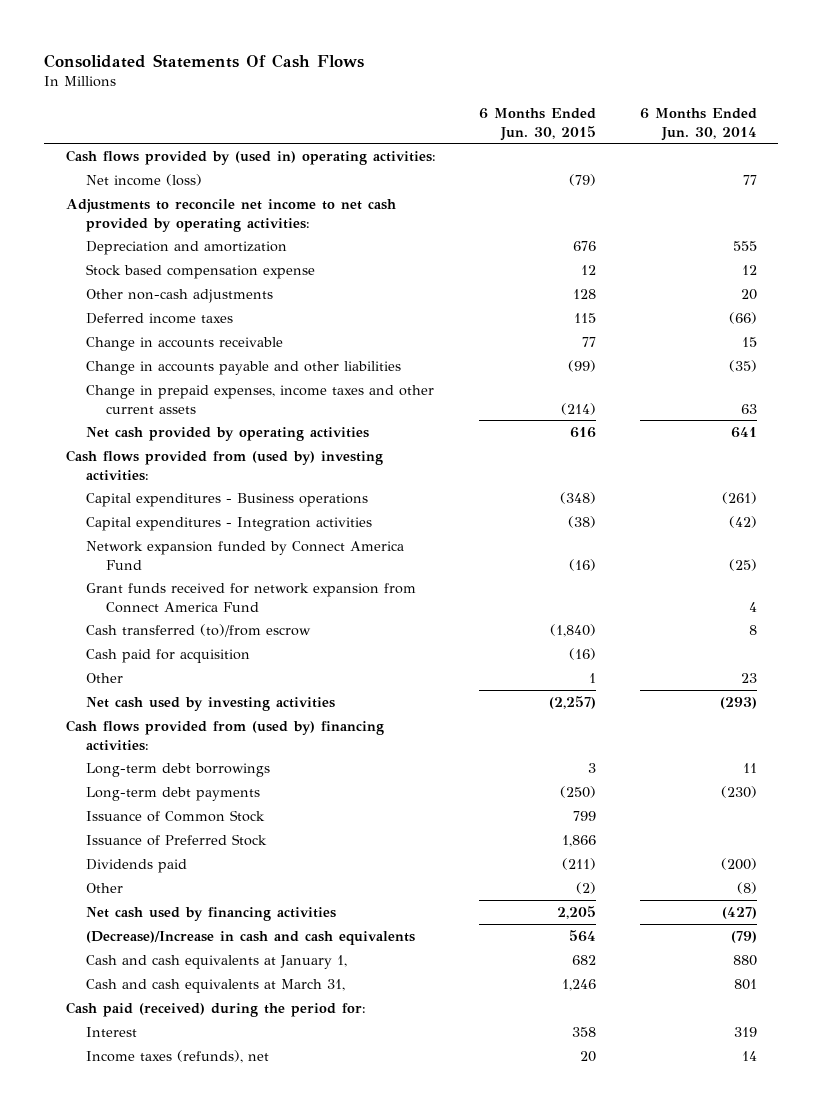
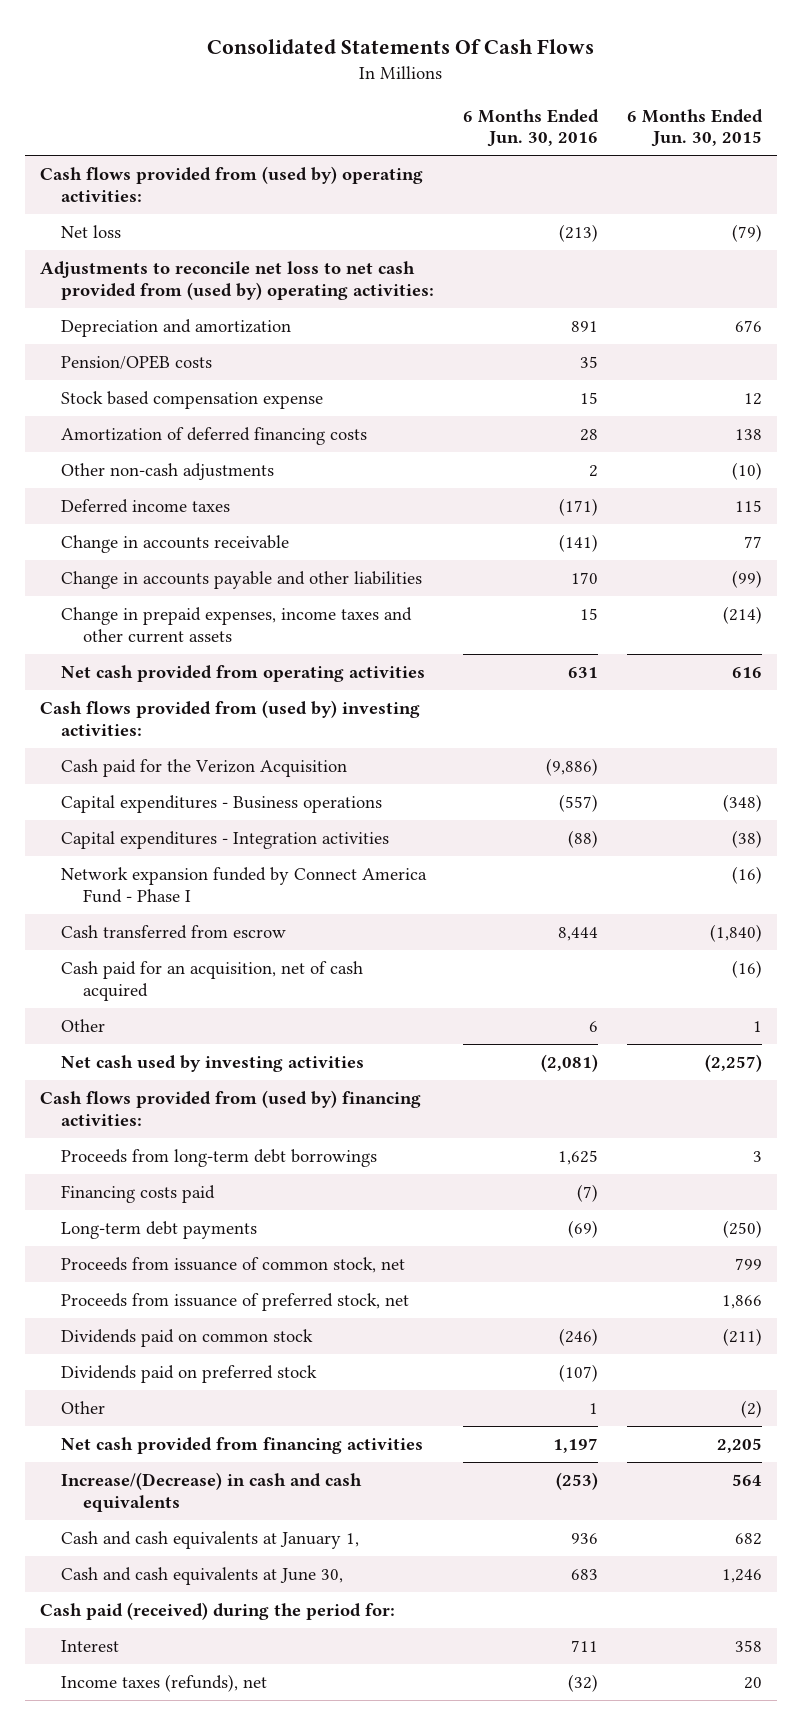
- | 6 Months Ended Jun. 30, 2015 | 6 Months Ended Jun. 30, 2014
+ | 6 Months Ended Jun. 30, 2016 | 6 Months Ended Jun. 30, 2015
- Cash flows provided by (used in) operating activities:
- Net income (loss) | (79) | 77
- Adjustments to reconcile net income to net cash provided by operating activities:
+ Cash flows provided from (used by) operating activities:
+ Net loss | (213) | (79)
+ Adjustments to reconcile net loss to net cash provided from (used by) operating activities:
+ Pension/OPEB costs | 35 |
- Other non-cash adjustments | 128 | 20
+ Amortization of deferred financing costs | 28 | 138
+ Other non-cash adjustments | 2 | (10)
- Net cash provided by operating activities | 616 | 641
+ Net cash provided from operating activities | 631 | 616
+ Cash paid for the Verizon Acquisition | (9,886) |
- Network expansion funded by Connect America Fund | (16) | (25)
- Grant funds received for network expansion from Connect America Fund | | 4
- Cash transferred (to)/from escrow | (1,840) | 8
- Cash paid for acquisition | (16) |
+ Network expansion funded by Connect America Fund - Phase I | | (16)
+ Cash transferred from escrow | 8,444 | (1,840)
+ Cash paid for an acquisition, net of cash acquired | | (16)
- Long-term debt borrowings | 3 | 11
+ Proceeds from long-term debt borrowings | 1,625 | 3
+ Financing costs paid | (7) |
- Issuance of Common Stock | 799 |
- Issuance of Preferred Stock | 1,866 |
- Dividends paid | (211) | (200)
+ Proceeds from issuance of common stock, net | | 799
+ Proceeds from issuance of preferred stock, net | | 1,866
+ Dividends paid on common stock | (246) | (211)
+ Dividends paid on preferred stock | (107) |
- Net cash used by financing activities | 2,205 | (427)
- (Decrease)/Increase in cash and cash equivalents | 564 | (79)
+ Net cash provided from financing activities | 1,197 | 2,205
+ Increase/(Decrease) in cash and cash equivalents | (253) | 564
- Cash and cash equivalents at March 31, | 1,246 | 801
+ Cash and cash equivalents at June 30, | 683 | 1,246

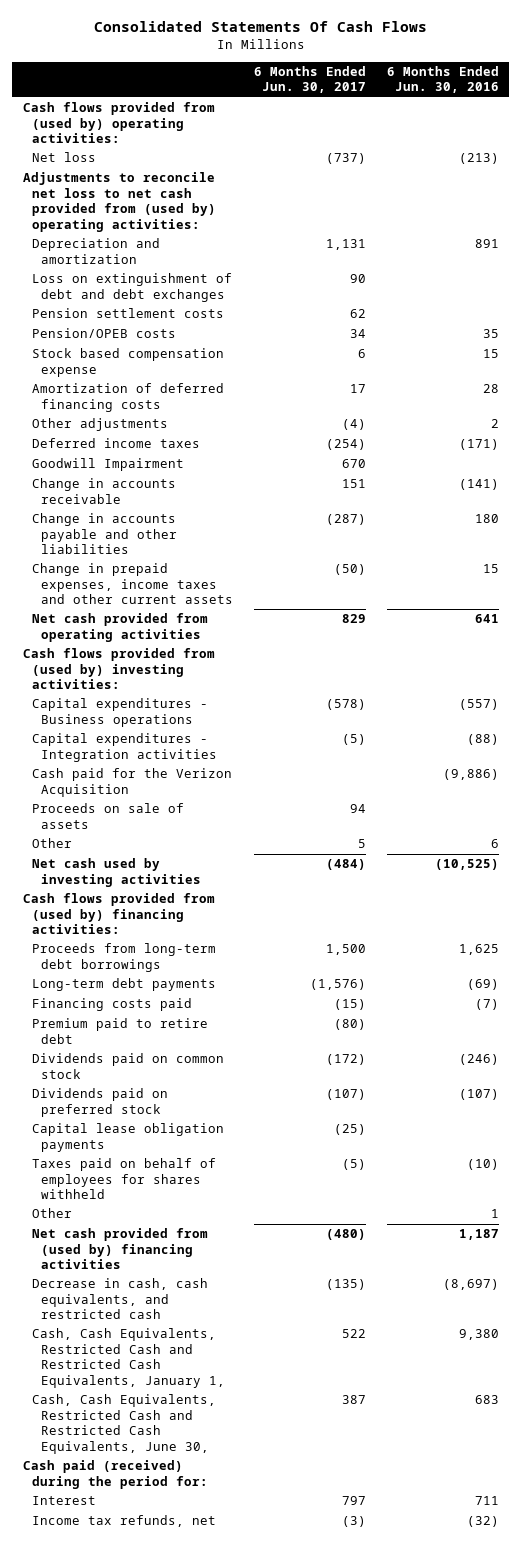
- | 6 Months Ended Jun. 30, 2016 | 6 Months Ended Jun. 30, 2015
+ | 6 Months Ended Jun. 30, 2017 | 6 Months Ended Jun. 30, 2016
+ Loss on extinguishment of debt and debt exchanges | 90 |
+ Pension settlement costs | 62 |
- Other non-cash adjustments | 2 | (10)
+ Other adjustments | (4) | 2
+ Goodwill Impairment | 670 |
- Change in accounts payable and other liabilities | 170 | (99)
+ Change in accounts payable and other liabilities | (287) | 180
- Net cash provided from operating activities | 631 | 616
+ Net cash provided from operating activities | 829 | 641
- Network expansion funded by Connect America Fund - Phase I | | (16)
- Cash transferred from escrow | 8,444 | (1,840)
- Cash paid for an acquisition, net of cash acquired | | (16)
moved down: Cash paid for the Verizon Acquisition | | (9,886)
+ Proceeds on sale of assets | 94 |
- Net cash used by investing activities | (2,081) | (2,257)
+ Net cash used by investing activities | (484) | (10,525)
- Proceeds from issuance of common stock, net | | 799
- Proceeds from issuance of preferred stock, net | | 1,866
moved down: Financing costs paid | (15) | (7)
+ Premium paid to retire debt | (80) |
+ Capital lease obligation payments | (25) |
+ Taxes paid on behalf of employees for shares withheld | (5) | (10)
- Net cash provided from financing activities | 1,197 | 2,205
- Increase/(Decrease) in cash and cash equivalents | (253) | 564
- Cash and cash equivalents at January 1, | 936 | 682
- Cash and cash equivalents at June 30, | 683 | 1,246
+ Net cash provided from (used by) financing activities | (480) | 1,187
+ Decrease in cash, cash equivalents, and restricted cash | (135) | (8,697)
+ Cash, Cash Equivalents, Restricted Cash and Restricted Cash Equivalents, January 1, | 522 | 9,380
+ Cash, Cash Equivalents, Restricted Cash and Restricted Cash Equivalents, June 30, | 387 | 683
- Income taxes (refunds), net | (32) | 20
+ Income tax refunds, net | (3) | (32)

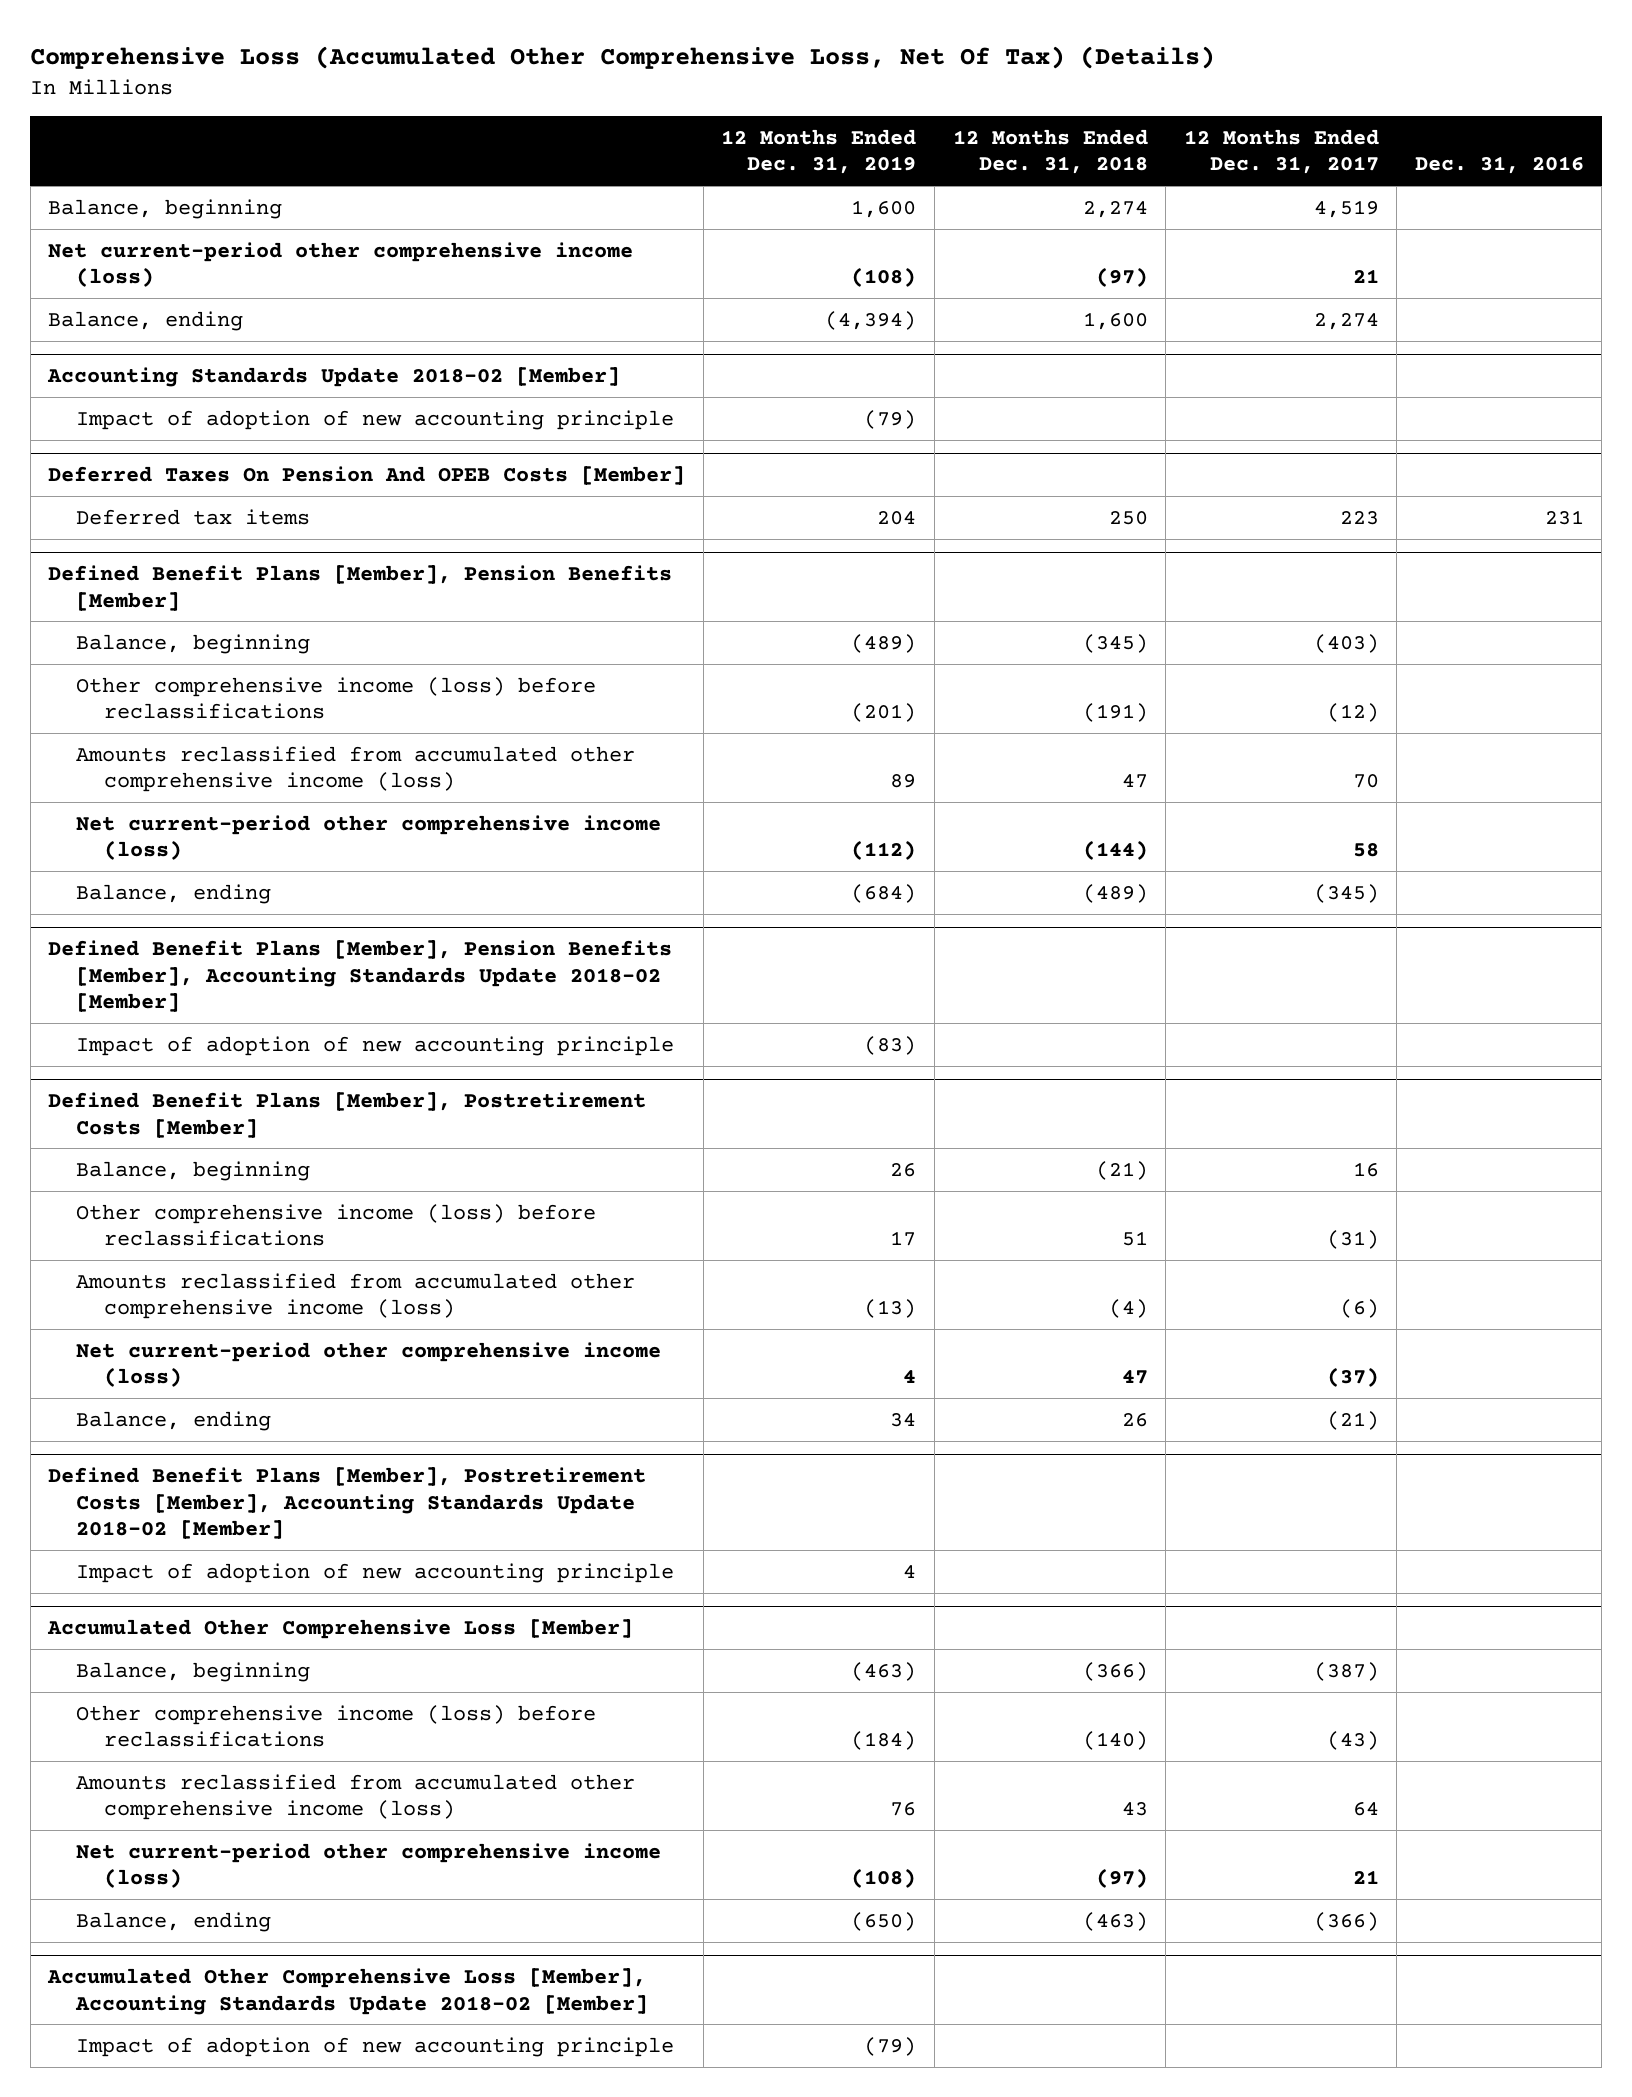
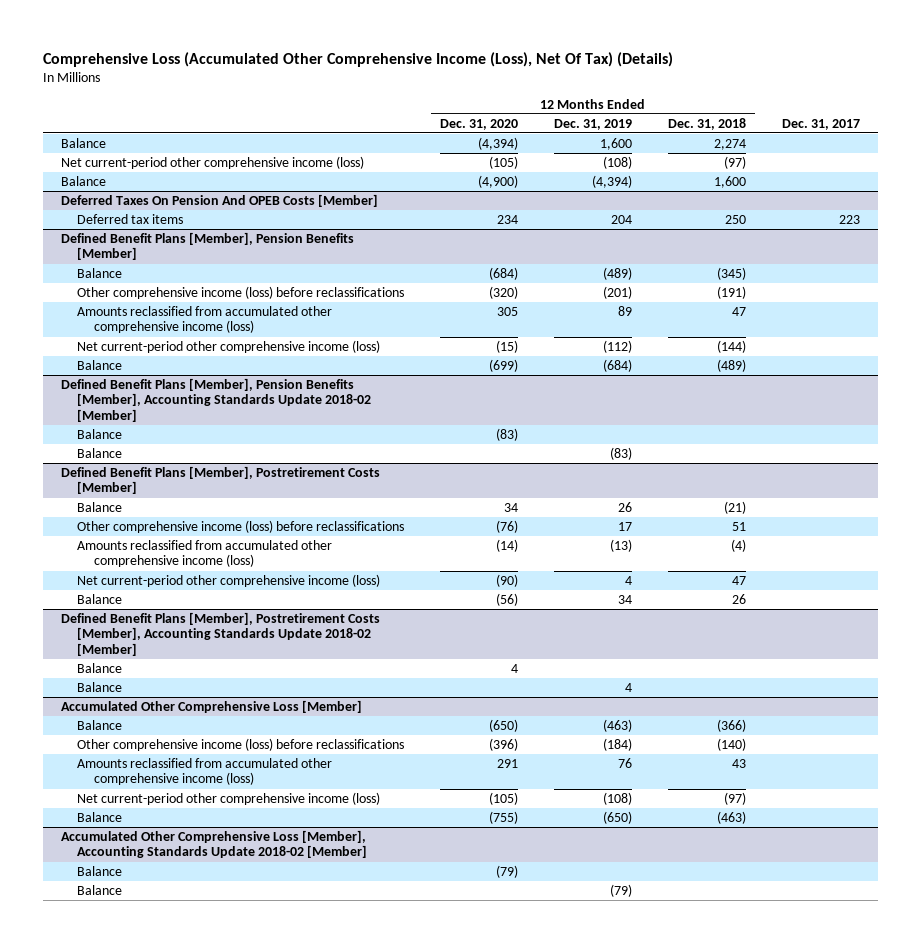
- Comprehensive Loss (Accumulated Other Comprehensive Loss, Net Of Tax) (Details)
+ Comprehensive Loss (Accumulated Other Comprehensive Income (Loss), Net Of Tax) (Details)
- | 12 Months Ended Dec. 31, 2019 | 12 Months Ended Dec. 31, 2018 | 12 Months Ended Dec. 31, 2017 | Dec. 31, 2016
+ | 12 Months Ended Dec. 31, 2020 | 12 Months Ended Dec. 31, 2019 | 12 Months Ended Dec. 31, 2018 | Dec. 31, 2017
- Balance, beginning | 1,600 | 2,274 | 4,519 |
+ Balance | (4,394) | 1,600 | 2,274 |
- Balance, ending | (4,394) | 1,600 | 2,274 |
- Accounting Standards Update 2018-02 [Member]
- Impact of adoption of new accounting principle | (79) | | |
+ Balance | (4,900) | (4,394) | 1,600 |
@ Defined Benefit Plans [Member], Pension Benefits [Member]
- Balance, beginning | (489) | (345) | (403) |
+ Balance | (684) | (489) | (345) |
- Balance, ending | (684) | (489) | (345) |
+ Balance | (699) | (684) | (489) |
@ Defined Benefit Plans [Member], Pension Benefits [Member], Accounting Standards Update 2018-02 [Member]
- Impact of adoption of new accounting principle | (83) | | |
+ Balance | (83) | | |
+ Balance | | (83) | |
@ Defined Benefit Plans [Member], Postretirement Costs [Member]
- Balance, beginning | 26 | (21) | 16 |
+ Balance | 34 | 26 | (21) |
- Balance, ending | 34 | 26 | (21) |
+ Balance | (56) | 34 | 26 |
@ Defined Benefit Plans [Member], Postretirement Costs [Member], Accounting Standards Update 2018-02 [Member]
- Impact of adoption of new accounting principle | 4 | | |
+ Balance | 4 | | |
+ Balance | | 4 | |
@ Accumulated Other Comprehensive Loss [Member]
- Balance, beginning | (463) | (366) | (387) |
+ Balance | (650) | (463) | (366) |
- Balance, ending | (650) | (463) | (366) |
+ Balance | (755) | (650) | (463) |
@ Accumulated Other Comprehensive Loss [Member], Accounting Standards Update 2018-02 [Member]
- Impact of adoption of new accounting principle | (79) | | |
+ Balance | (79) | | |
+ Balance | | (79) | |

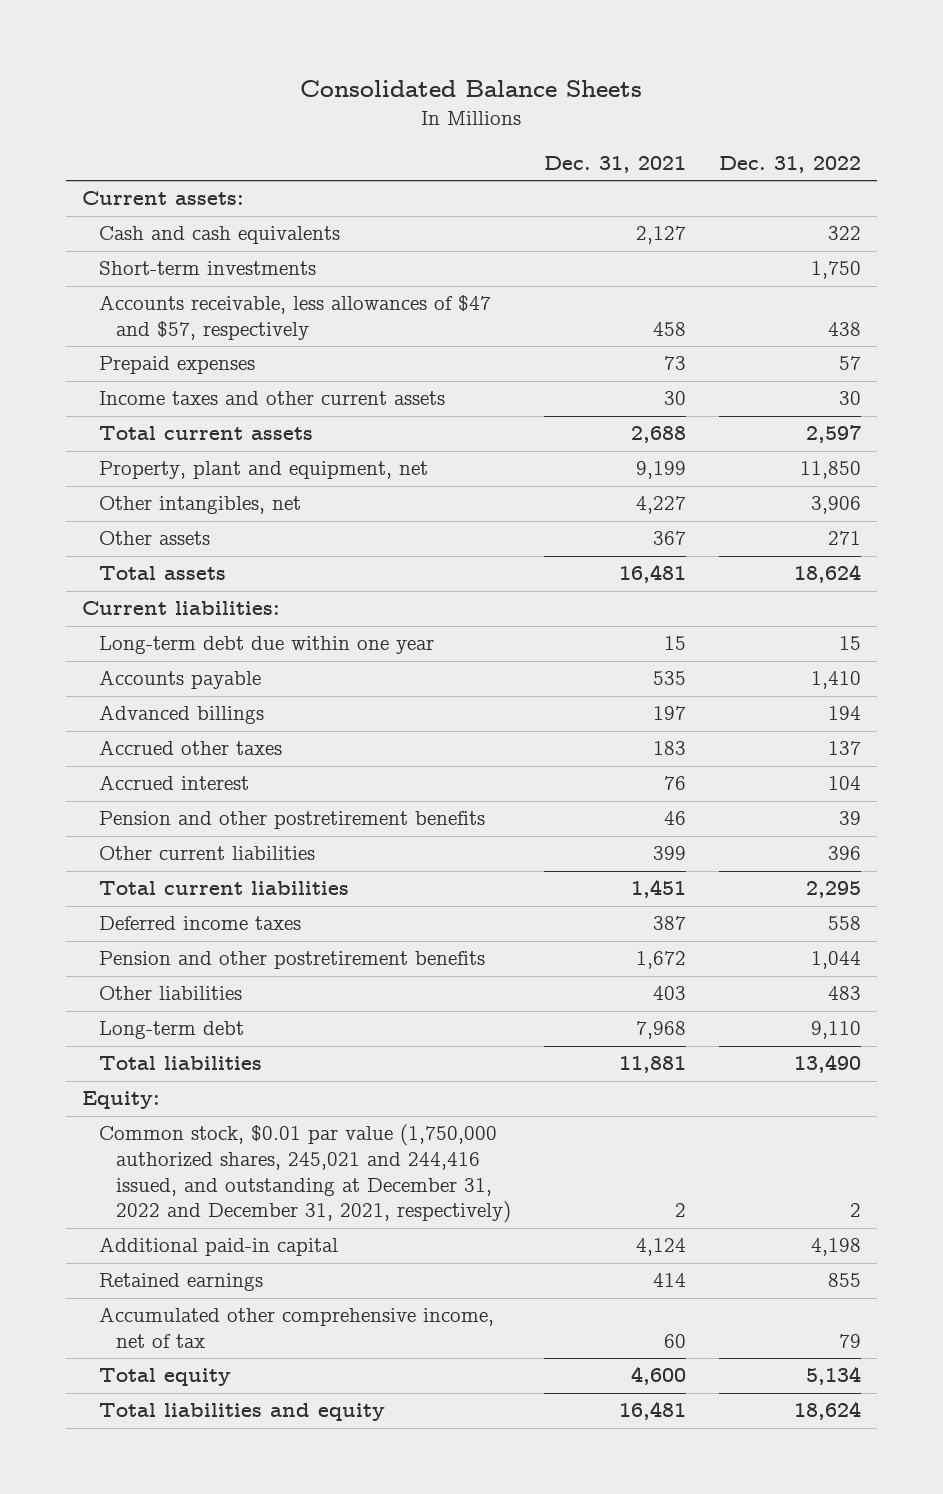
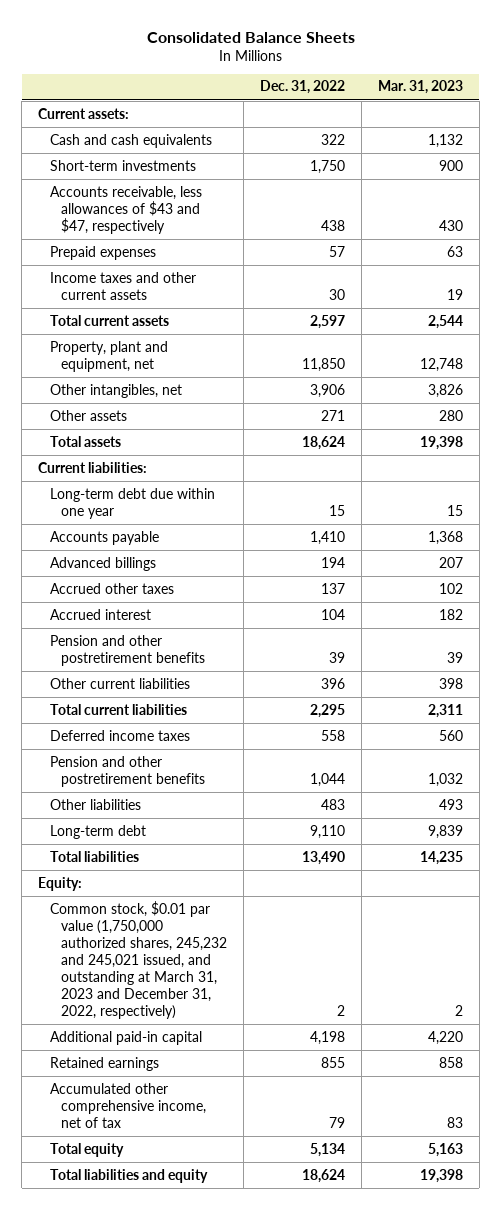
- | Dec. 31, 2021 | Dec. 31, 2022
+ | Dec. 31, 2022 | Mar. 31, 2023
- Accounts receivable, less allowances of $47 and $57, respectively | 458 | 438
+ Accounts receivable, less allowances of $43 and $47, respectively | 438 | 430
- Common stock, $0.01 par value (1,750,000 authorized shares, 245,021 and 244,416 issued, and outstanding at December 31, 2022 and December 31, 2021, respectively) | 2 | 2
+ Common stock, $0.01 par value (1,750,000 authorized shares, 245,232 and 245,021 issued, and outstanding at March 31, 2023 and December 31, 2022, respectively) | 2 | 2

